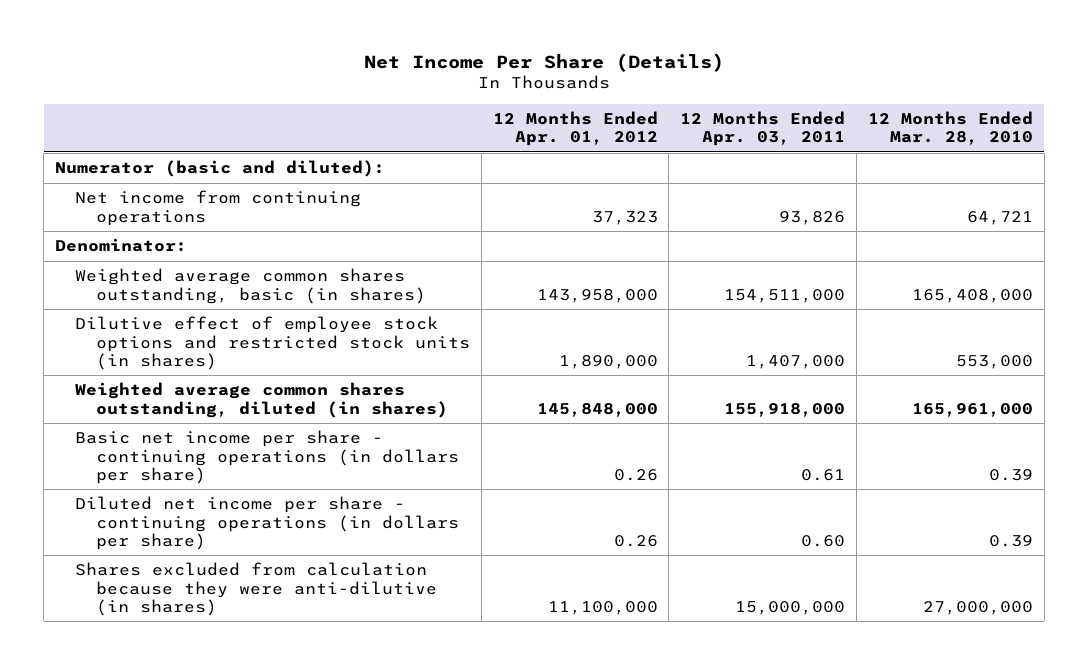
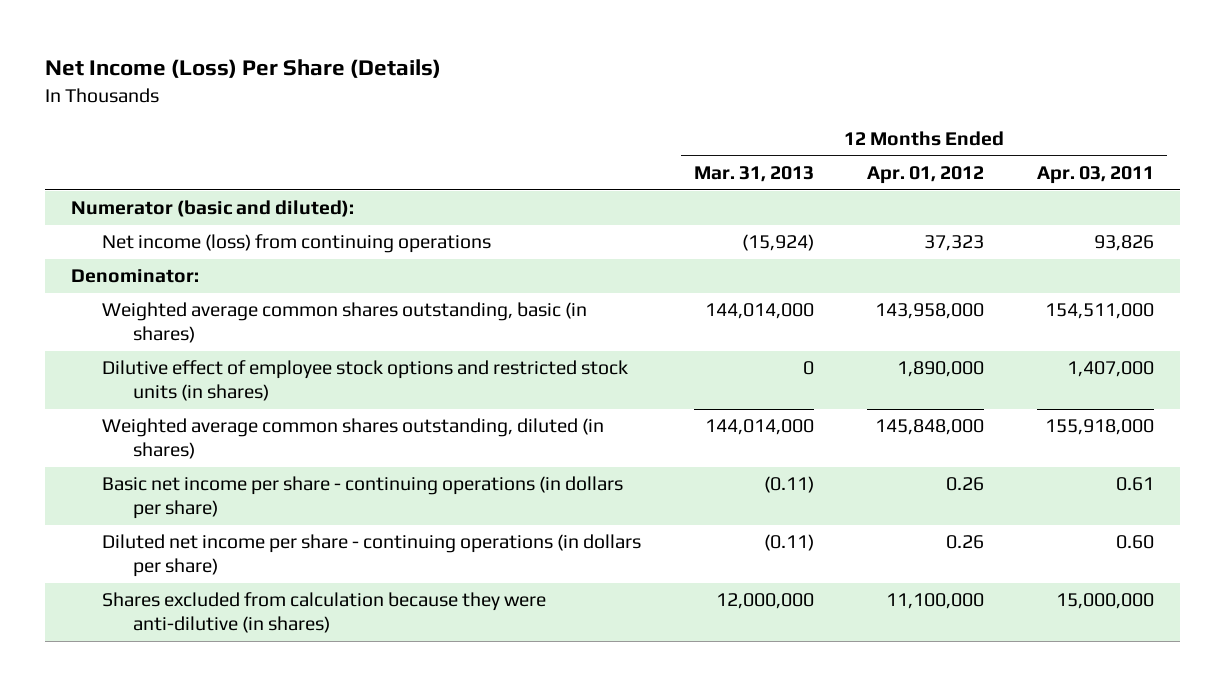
- Net Income Per Share (Details)
+ Net Income (Loss) Per Share (Details)
- | 12 Months Ended Apr. 01, 2012 | 12 Months Ended Apr. 03, 2011 | 12 Months Ended Mar. 28, 2010
+ | 12 Months Ended Mar. 31, 2013 | 12 Months Ended Apr. 01, 2012 | 12 Months Ended Apr. 03, 2011
- Net income from continuing operations | 37,323 | 93,826 | 64,721
+ Net income (loss) from continuing operations | (15,924) | 37,323 | 93,826

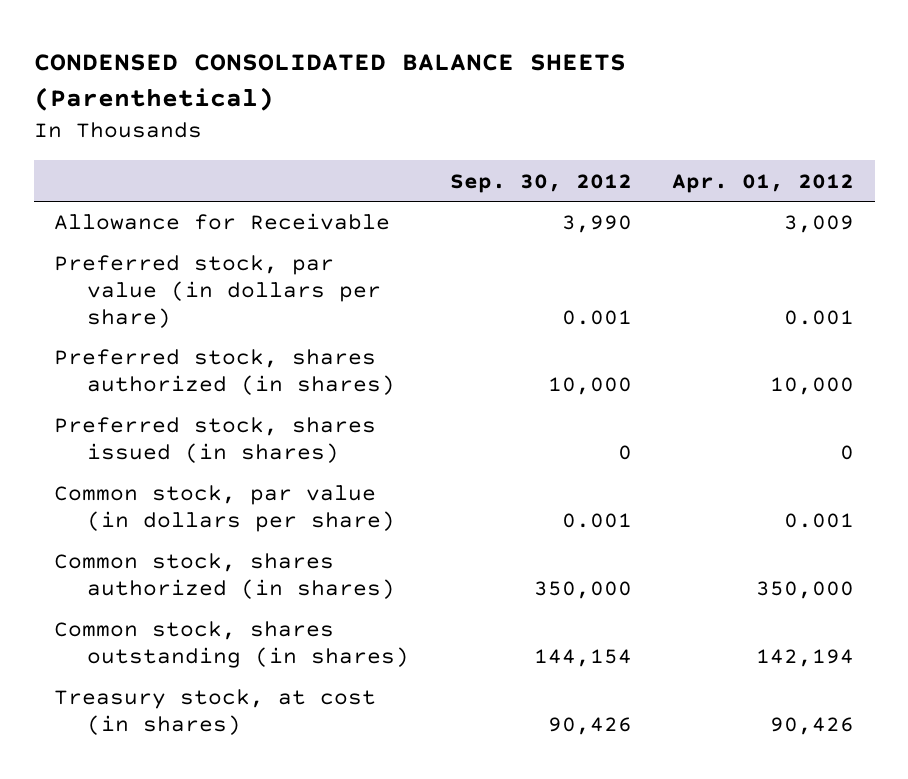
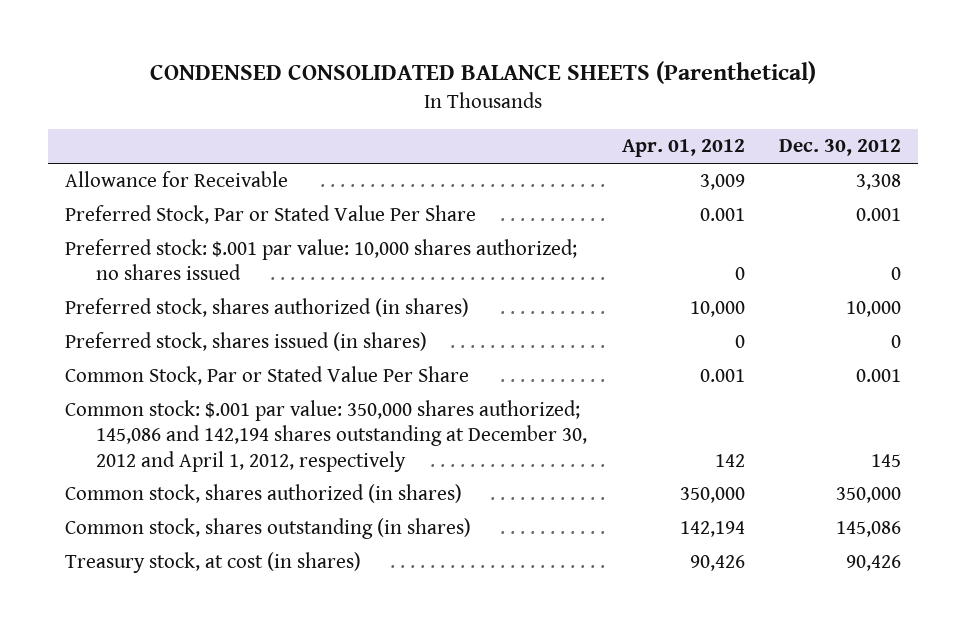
- | Sep. 30, 2012 | Apr. 01, 2012
+ | Apr. 01, 2012 | Dec. 30, 2012
- Preferred stock, par value (in dollars per share) | 0.001 | 0.001
+ Preferred Stock, Par or Stated Value Per Share | 0.001 | 0.001
+ Preferred stock: $.001 par value: 10,000 shares authorized; no shares issued | 0 | 0
- Common stock, par value (in dollars per share) | 0.001 | 0.001
+ Common Stock, Par or Stated Value Per Share | 0.001 | 0.001
+ Common stock: $.001 par value: 350,000 shares authorized; 145,086 and 142,194 shares outstanding at December 30, 2012 and April 1, 2012, respectively | 142 | 145

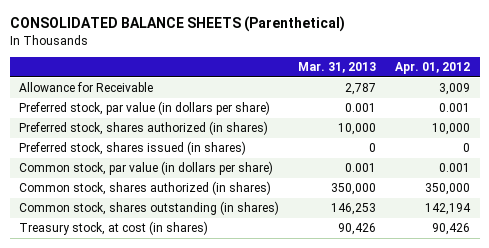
- CONDENSED CONSOLIDATED BALANCE SHEETS (Parenthetical)
+ CONSOLIDATED BALANCE SHEETS (Parenthetical)
- | Apr. 01, 2012 | Dec. 30, 2012
+ | Mar. 31, 2013 | Apr. 01, 2012
- Preferred Stock, Par or Stated Value Per Share | 0.001 | 0.001
- Preferred stock: $.001 par value: 10,000 shares authorized; no shares issued | 0 | 0
+ Preferred stock, par value (in dollars per share) | 0.001 | 0.001
- Common Stock, Par or Stated Value Per Share | 0.001 | 0.001
- Common stock: $.001 par value: 350,000 shares authorized; 145,086 and 142,194 shares outstanding at December 30, 2012 and April 1, 2012, respectively | 142 | 145
+ Common stock, par value (in dollars per share) | 0.001 | 0.001

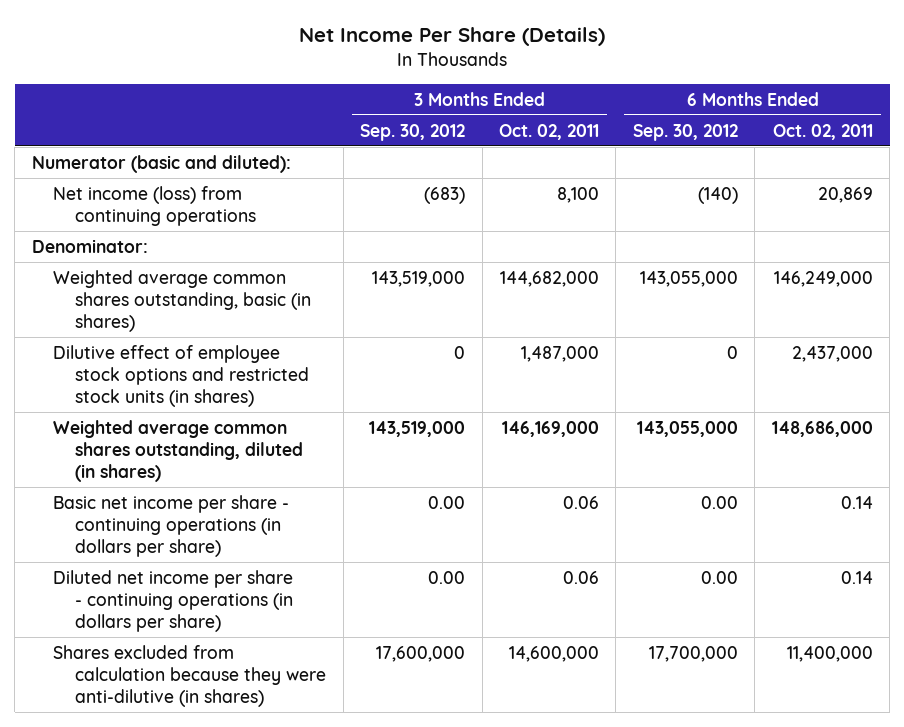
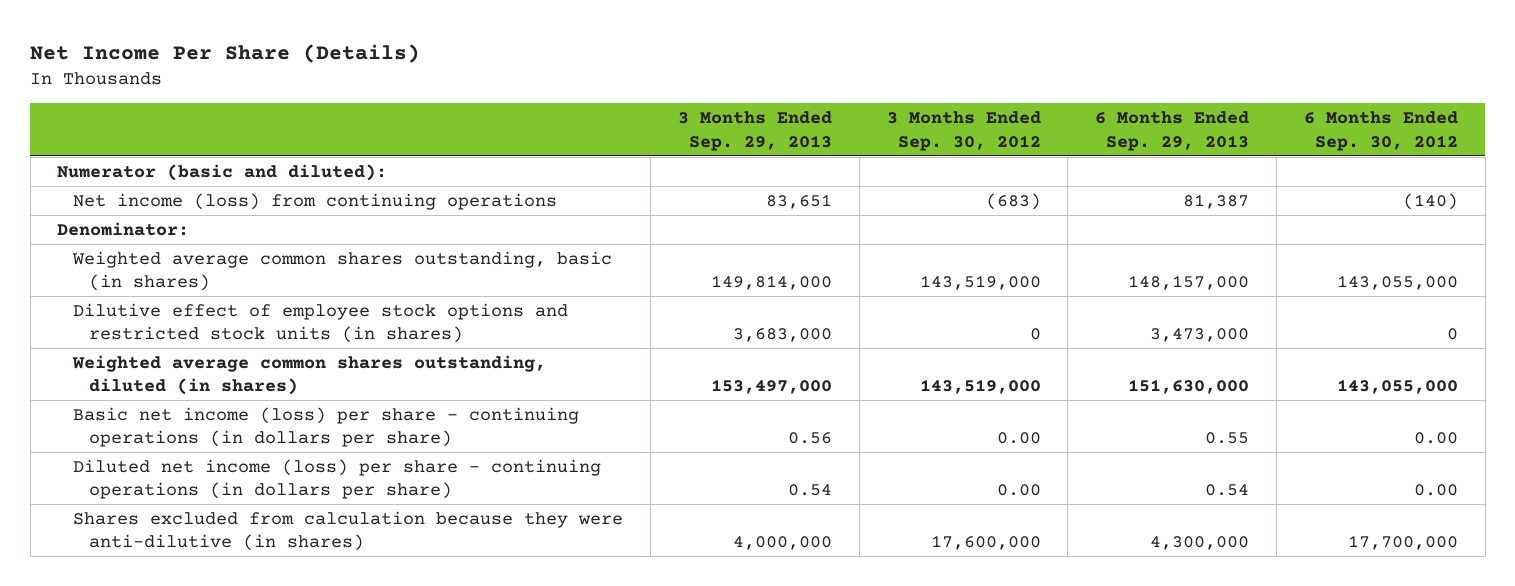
- | 3 Months Ended Sep. 30, 2012 | 3 Months Ended Oct. 02, 2011 | 6 Months Ended Sep. 30, 2012 | 6 Months Ended Oct. 02, 2011
+ | 3 Months Ended Sep. 29, 2013 | 3 Months Ended Sep. 30, 2012 | 6 Months Ended Sep. 29, 2013 | 6 Months Ended Sep. 30, 2012
- Basic net income per share - continuing operations (in dollars per share) | 0.00 | 0.06 | 0.00 | 0.14
- Diluted net income per share - continuing operations (in dollars per share) | 0.00 | 0.06 | 0.00 | 0.14
+ Basic net income (loss) per share - continuing operations (in dollars per share) | 0.56 | 0.00 | 0.55 | 0.00
+ Diluted net income (loss) per share - continuing operations (in dollars per share) | 0.54 | 0.00 | 0.54 | 0.00

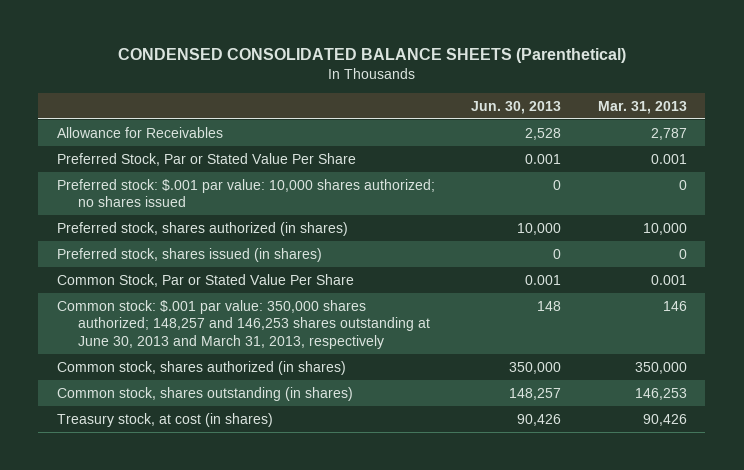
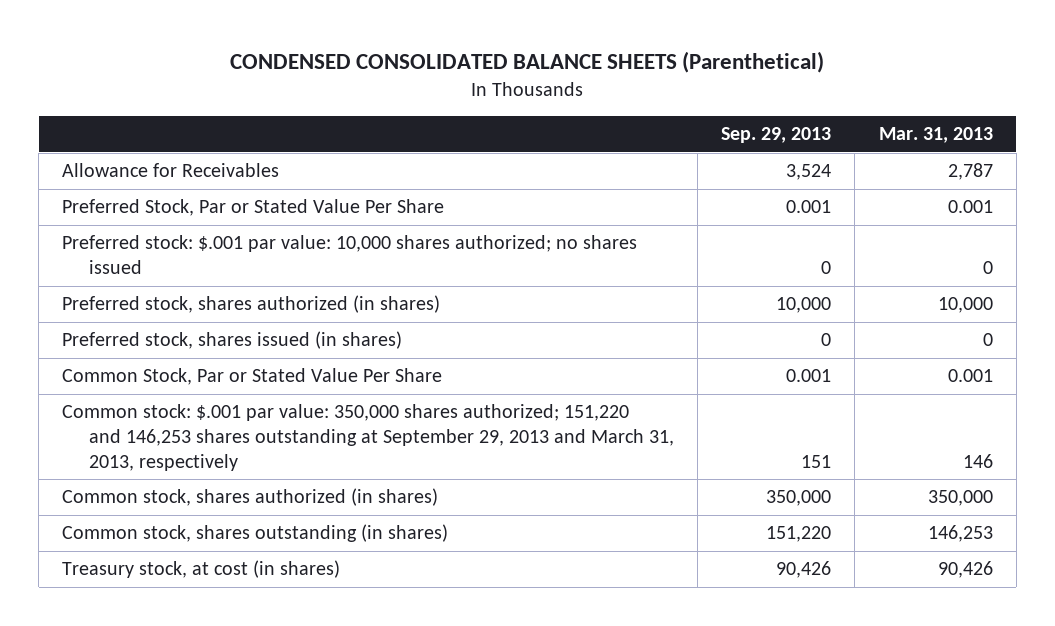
- | Jun. 30, 2013 | Mar. 31, 2013
+ | Sep. 29, 2013 | Mar. 31, 2013
- Common stock: $.001 par value: 350,000 shares authorized; 148,257 and 146,253 shares outstanding at June 30, 2013 and March 31, 2013, respectively | 148 | 146
+ Common stock: $.001 par value: 350,000 shares authorized; 151,220 and 146,253 shares outstanding at September 29, 2013 and March 31, 2013, respectively | 151 | 146

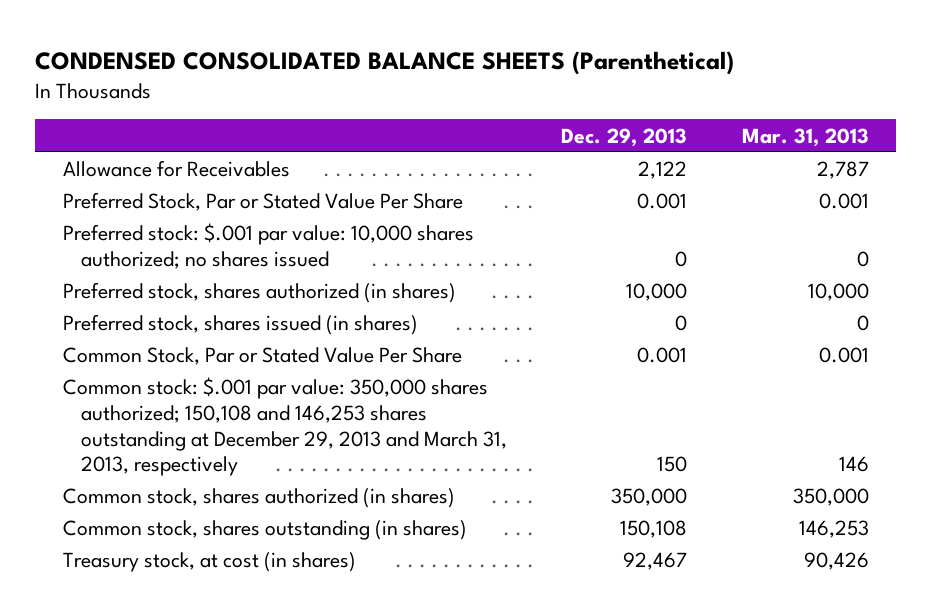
- | Sep. 29, 2013 | Mar. 31, 2013
+ | Dec. 29, 2013 | Mar. 31, 2013
- Common stock: $.001 par value: 350,000 shares authorized; 151,220 and 146,253 shares outstanding at September 29, 2013 and March 31, 2013, respectively | 151 | 146
+ Common stock: $.001 par value: 350,000 shares authorized; 150,108 and 146,253 shares outstanding at December 29, 2013 and March 31, 2013, respectively | 150 | 146

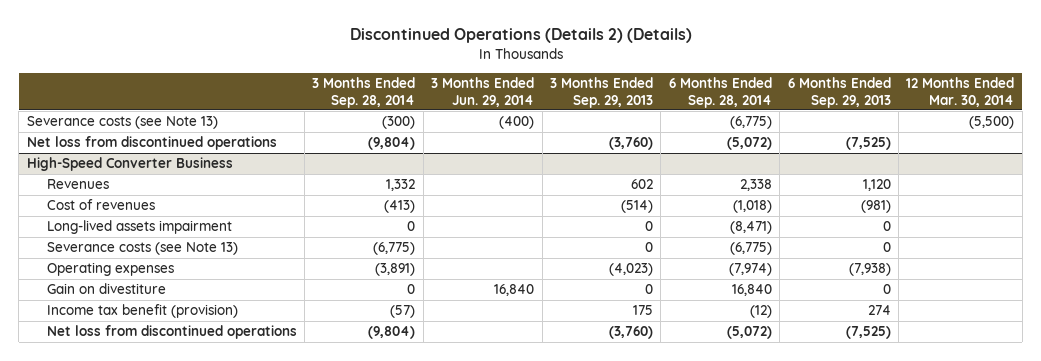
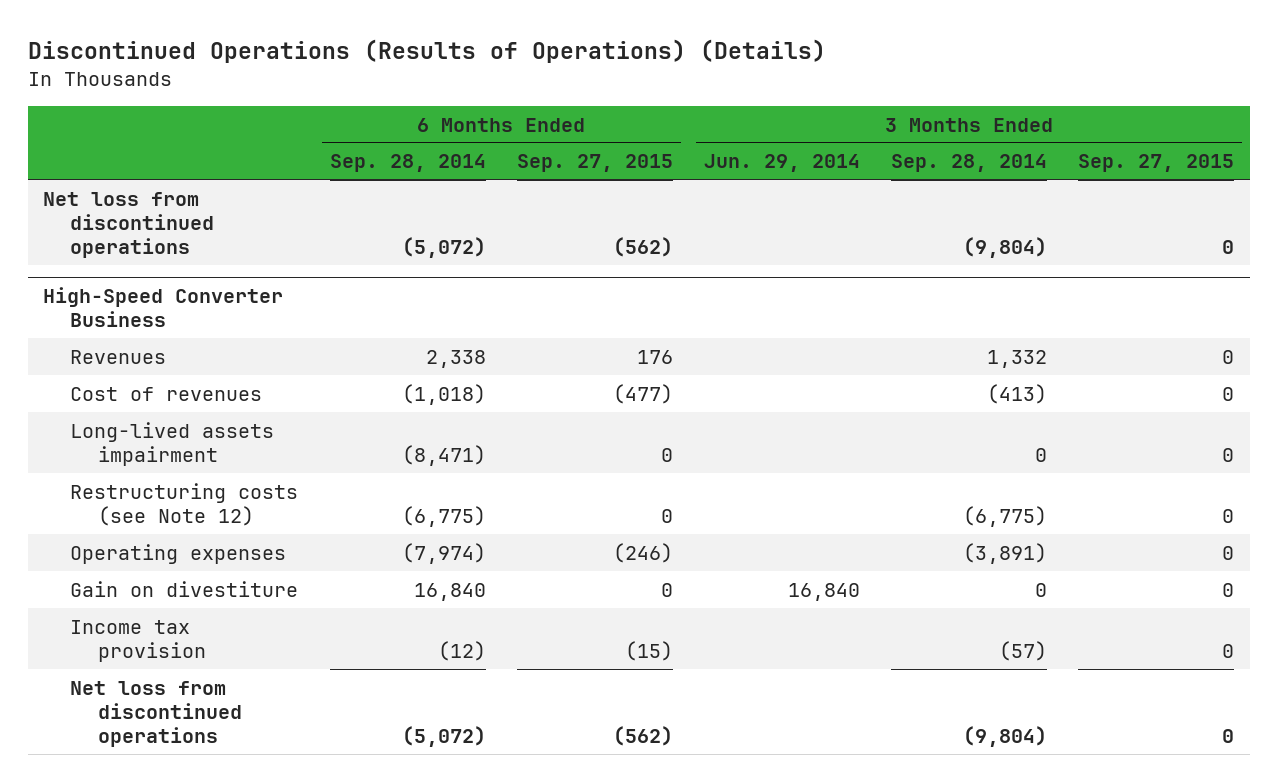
- Discontinued Operations (Details 2) (Details)
+ Discontinued Operations (Results of Operations) (Details)
- | 3 Months Ended Sep. 28, 2014 | 3 Months Ended Jun. 29, 2014 | 3 Months Ended Sep. 29, 2013 | 6 Months Ended Sep. 28, 2014 | 6 Months Ended Sep. 29, 2013 | 12 Months Ended Mar. 30, 2014
+ | 6 Months Ended Sep. 28, 2014 | 6 Months Ended Sep. 27, 2015 | 3 Months Ended Jun. 29, 2014 | 3 Months Ended Sep. 28, 2014 | 3 Months Ended Sep. 27, 2015
- Severance costs (see Note 13) | (300) | (400) | | (6,775) | | (5,500)
@ High-Speed Converter Business
- Severance costs (see Note 13) | (6,775) | | 0 | (6,775) | 0 |
+ Restructuring costs (see Note 12) | (6,775) | 0 | | (6,775) | 0
- Income tax benefit (provision) | (57) | | 175 | (12) | 274 |
+ Income tax provision | (12) | (15) | | (57) | 0

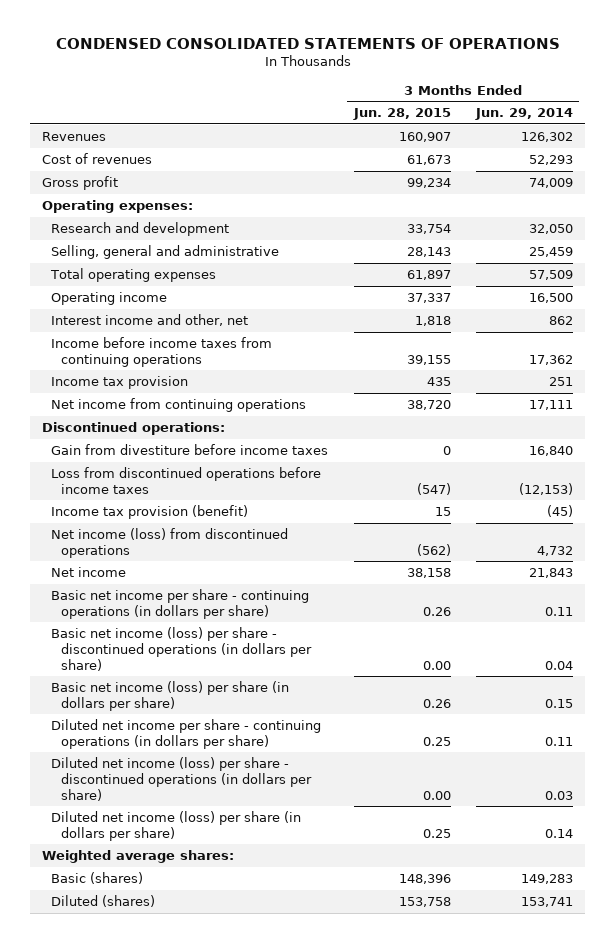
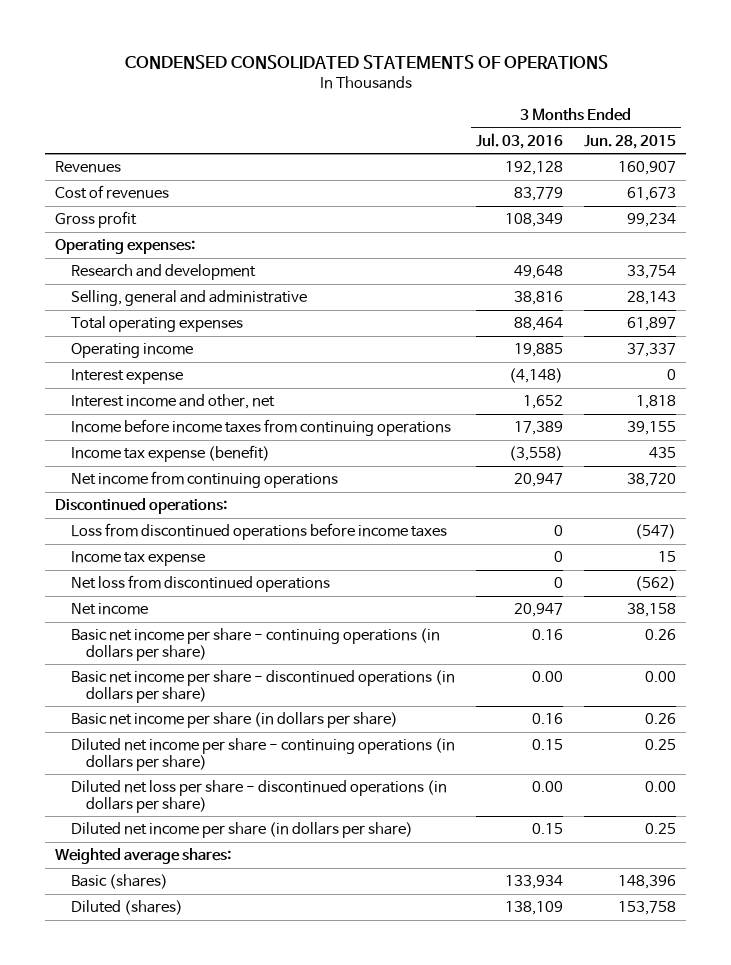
- | 3 Months Ended Jun. 28, 2015 | 3 Months Ended Jun. 29, 2014
+ | 3 Months Ended Jul. 03, 2016 | 3 Months Ended Jun. 28, 2015
+ Interest expense | (4,148) | 0
- Income tax provision | 435 | 251
+ Income tax expense (benefit) | (3,558) | 435
- Gain from divestiture before income taxes | 0 | 16,840
- Income tax provision (benefit) | 15 | (45)
- Net income (loss) from discontinued operations | (562) | 4,732
+ Income tax expense | 0 | 15
+ Net loss from discontinued operations | 0 | (562)
- Basic net income (loss) per share - discontinued operations (in dollars per share) | 0.00 | 0.04
- Basic net income (loss) per share (in dollars per share) | 0.26 | 0.15
+ Basic net income per share - discontinued operations (in dollars per share) | 0.00 | 0.00
+ Basic net income per share (in dollars per share) | 0.16 | 0.26
- Diluted net income (loss) per share - discontinued operations (in dollars per share) | 0.00 | 0.03
- Diluted net income (loss) per share (in dollars per share) | 0.25 | 0.14
+ Diluted net loss per share - discontinued operations (in dollars per share) | 0.00 | 0.00
+ Diluted net income per share (in dollars per share) | 0.15 | 0.25

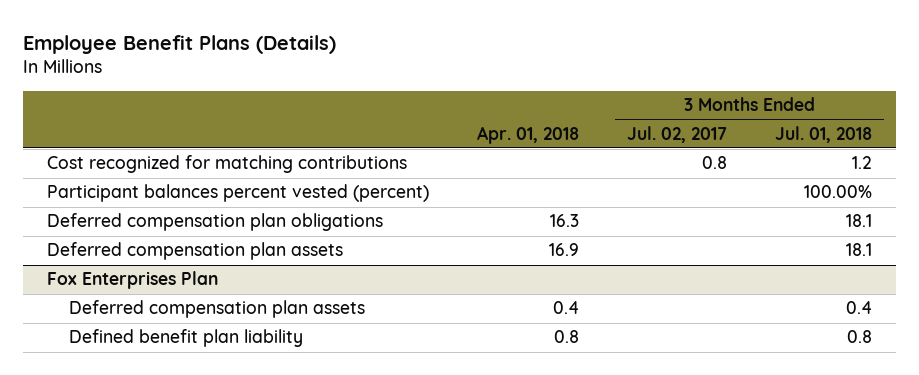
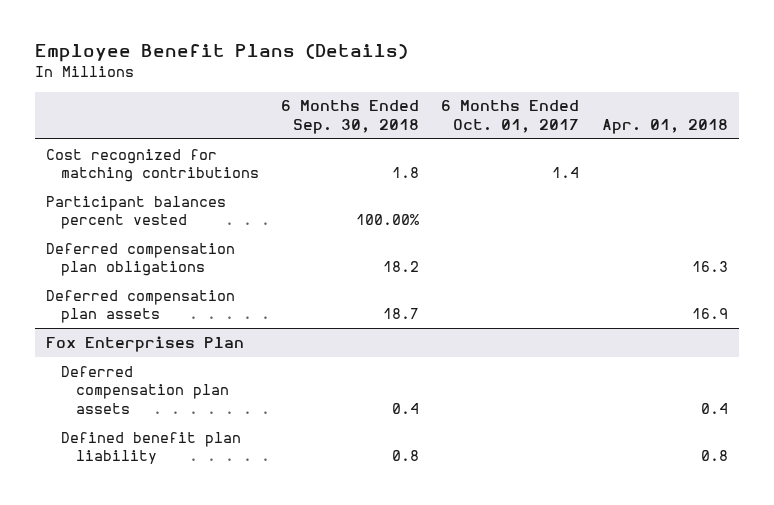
- | Apr. 01, 2018 | 3 Months Ended Jul. 02, 2017 | 3 Months Ended Jul. 01, 2018
+ | 6 Months Ended Sep. 30, 2018 | 6 Months Ended Oct. 01, 2017 | Apr. 01, 2018
- Participant balances percent vested (percent) | | | 100.00%
+ Participant balances percent vested | 100.00% | |

